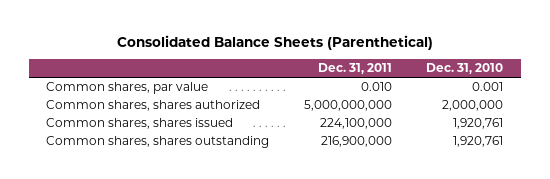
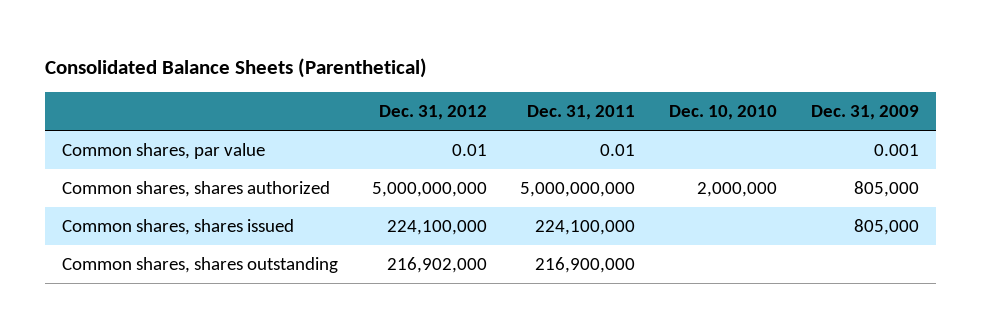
- | Dec. 31, 2011 | Dec. 31, 2010
+ | Dec. 31, 2012 | Dec. 31, 2011 | Dec. 10, 2010 | Dec. 31, 2009
- Common shares, par value | 0.010 | 0.001
+ Common shares, par value | 0.01 | 0.01 | | 0.001

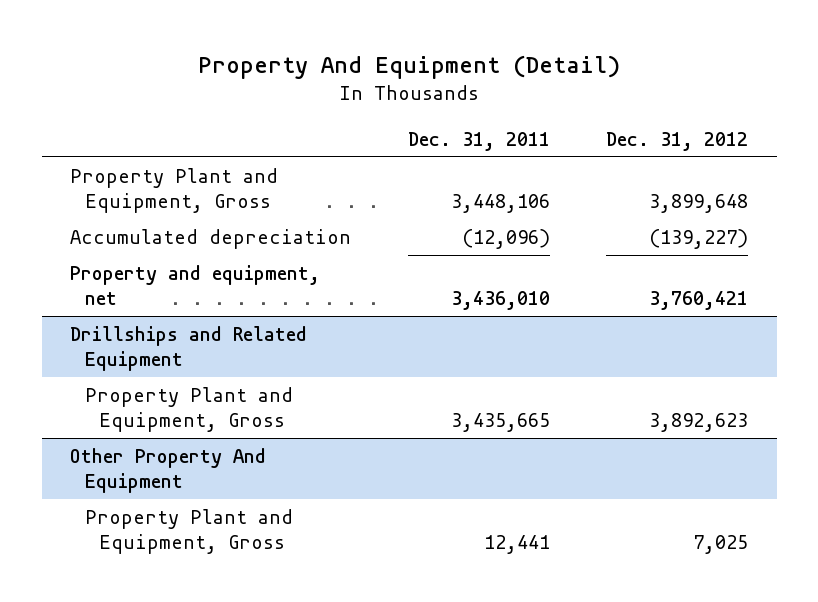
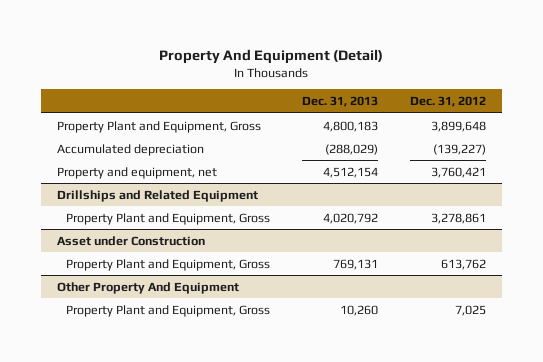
- | Dec. 31, 2011 | Dec. 31, 2012
+ | Dec. 31, 2013 | Dec. 31, 2012
@ Drillships and Related Equipment
- Property Plant and Equipment, Gross | 3,435,665 | 3,892,623
+ Property Plant and Equipment, Gross | 4,020,792 | 3,278,861
+ Asset under Construction
+ Property Plant and Equipment, Gross | 769,131 | 613,762

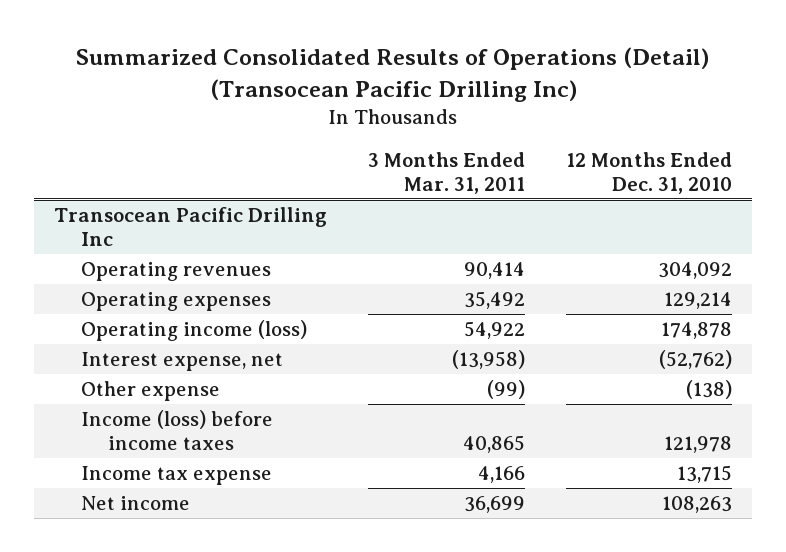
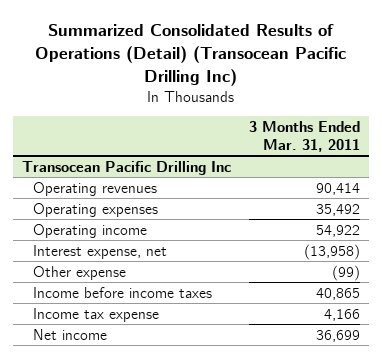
- | 3 Months Ended Mar. 31, 2011 | 12 Months Ended Dec. 31, 2010
+ | 3 Months Ended Mar. 31, 2011
@ Transocean Pacific Drilling Inc
- Operating income (loss) | 54,922 | 174,878
+ Operating income | 54,922
- Income (loss) before income taxes | 40,865 | 121,978
+ Income before income taxes | 40,865

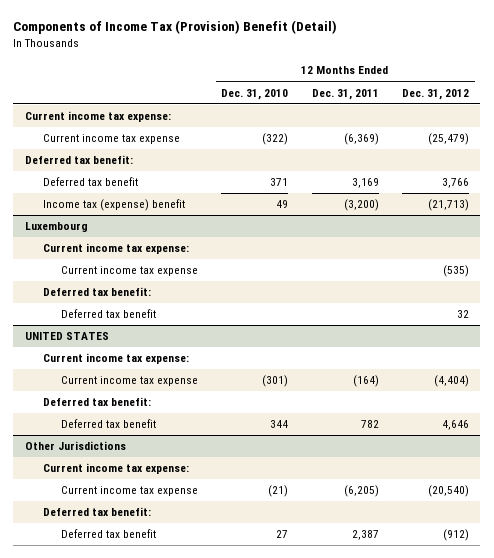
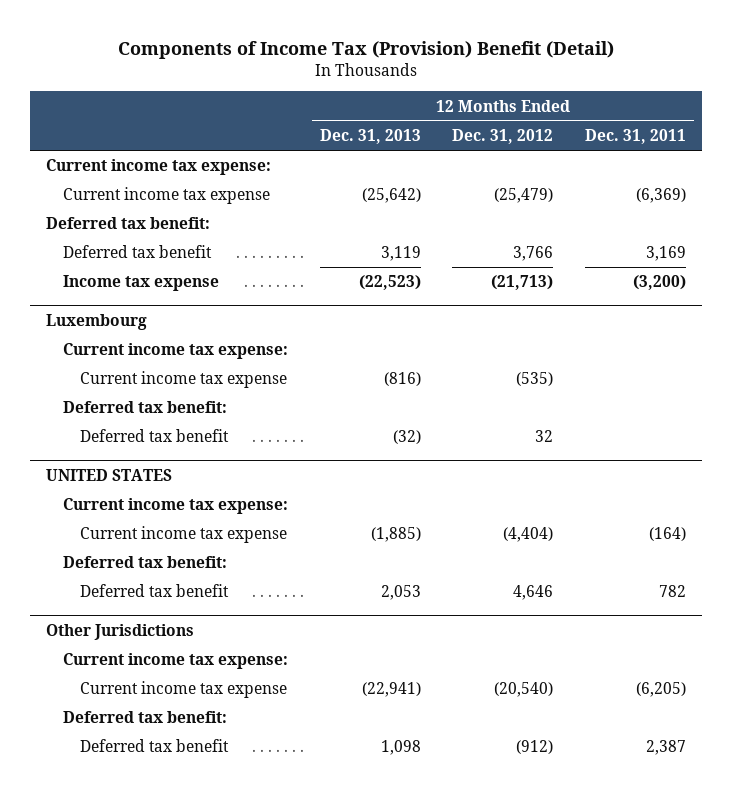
- | 12 Months Ended Dec. 31, 2010 | 12 Months Ended Dec. 31, 2011 | 12 Months Ended Dec. 31, 2012
+ | 12 Months Ended Dec. 31, 2013 | 12 Months Ended Dec. 31, 2012 | 12 Months Ended Dec. 31, 2011
- Income tax (expense) benefit | 49 | (3,200) | (21,713)
+ Income tax expense | (22,523) | (21,713) | (3,200)

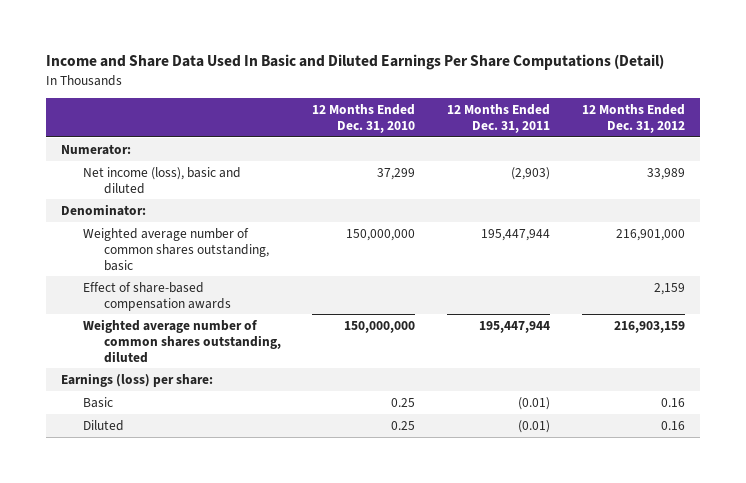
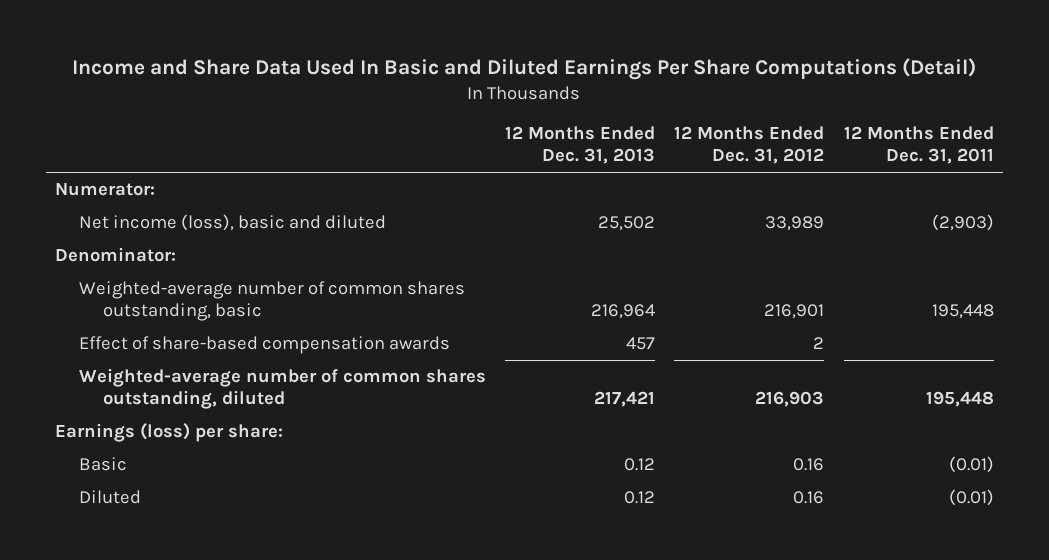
- | 12 Months Ended Dec. 31, 2010 | 12 Months Ended Dec. 31, 2011 | 12 Months Ended Dec. 31, 2012
+ | 12 Months Ended Dec. 31, 2013 | 12 Months Ended Dec. 31, 2012 | 12 Months Ended Dec. 31, 2011
- Weighted average number of common shares outstanding, basic | 150,000,000 | 195,447,944 | 216,901,000
- Effect of share-based compensation awards | | | 2,159
- Weighted average number of common shares outstanding, diluted | 150,000,000 | 195,447,944 | 216,903,159
+ Weighted-average number of common shares outstanding, basic | 216,964 | 216,901 | 195,448
+ Effect of share-based compensation awards | 457 | 2 |
+ Weighted-average number of common shares outstanding, diluted | 217,421 | 216,903 | 195,448

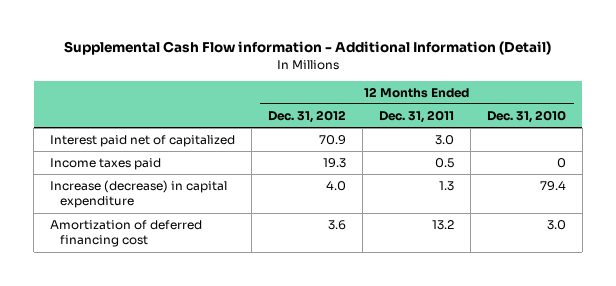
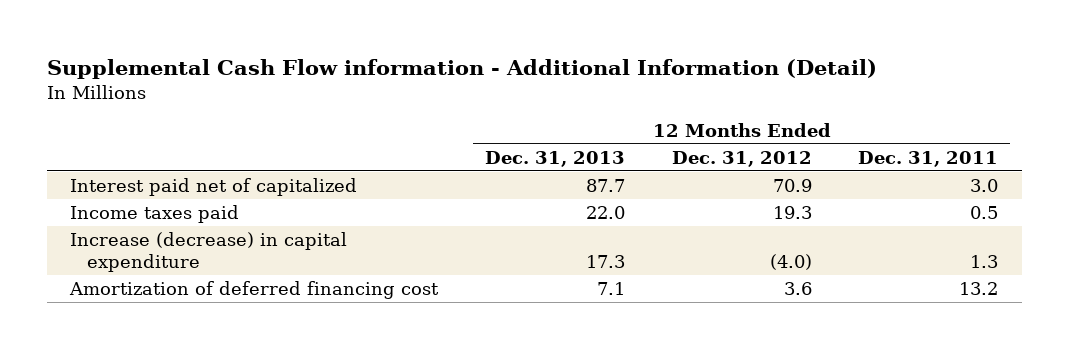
- | 12 Months Ended Dec. 31, 2012 | 12 Months Ended Dec. 31, 2011 | 12 Months Ended Dec. 31, 2010
+ | 12 Months Ended Dec. 31, 2013 | 12 Months Ended Dec. 31, 2012 | 12 Months Ended Dec. 31, 2011
- Increase (decrease) in capital expenditure | 4.0 | 1.3 | 79.4
+ Increase (decrease) in capital expenditure | 17.3 | (4.0) | 1.3

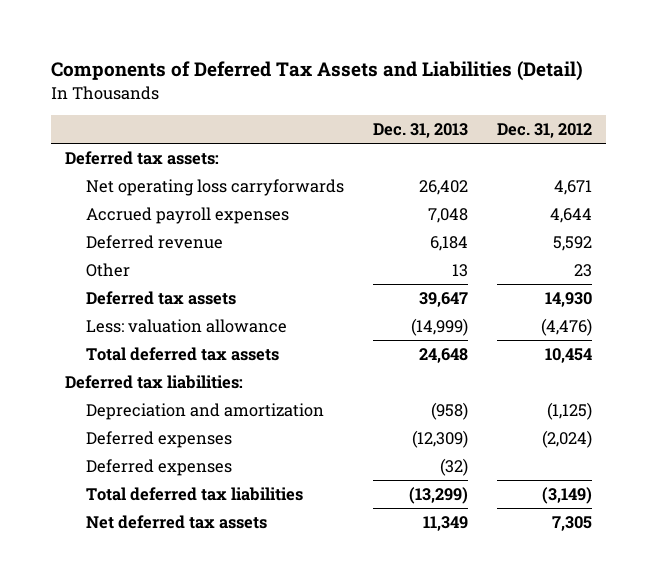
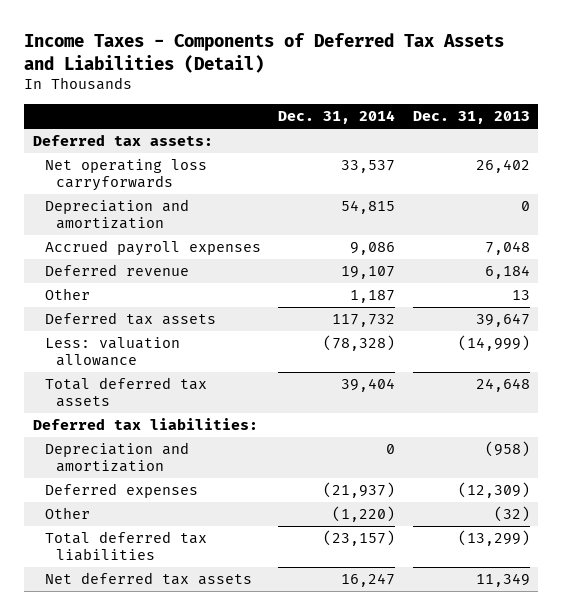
- Components of Deferred Tax Assets and Liabilities (Detail)
+ Income Taxes - Components of Deferred Tax Assets and Liabilities (Detail)
- | Dec. 31, 2013 | Dec. 31, 2012
+ | Dec. 31, 2014 | Dec. 31, 2013
+ Depreciation and amortization | 54,815 | 0
- Deferred expenses | (32) |
+ Other | (1,220) | (32)

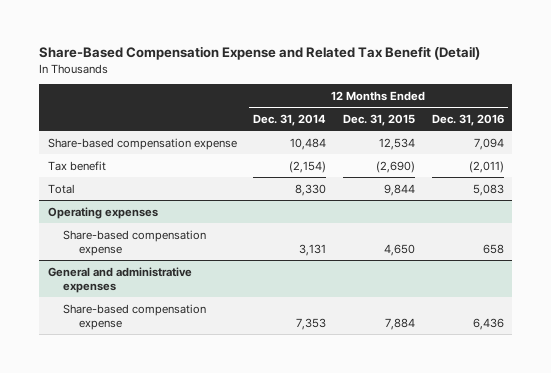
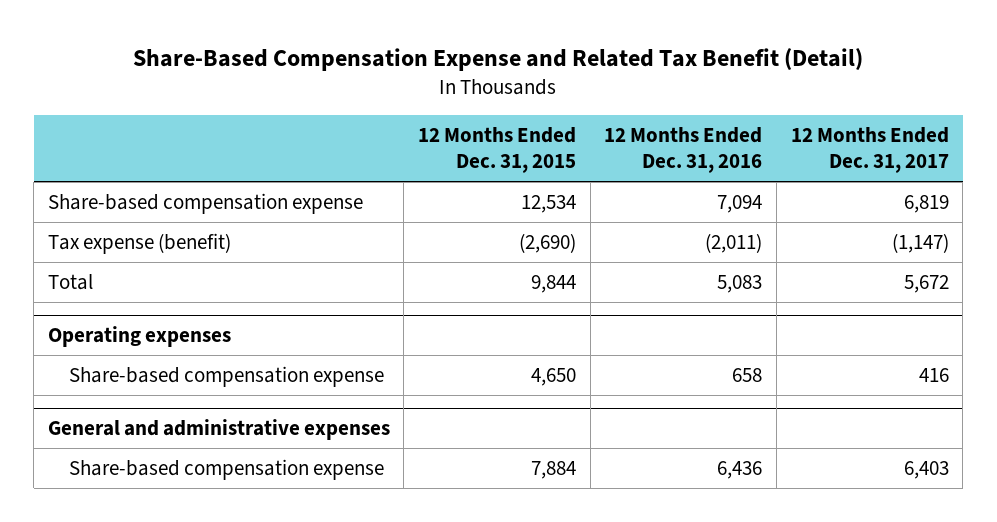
- | 12 Months Ended Dec. 31, 2014 | 12 Months Ended Dec. 31, 2015 | 12 Months Ended Dec. 31, 2016
+ | 12 Months Ended Dec. 31, 2015 | 12 Months Ended Dec. 31, 2016 | 12 Months Ended Dec. 31, 2017
- Tax benefit | (2,154) | (2,690) | (2,011)
+ Tax expense (benefit) | (2,690) | (2,011) | (1,147)

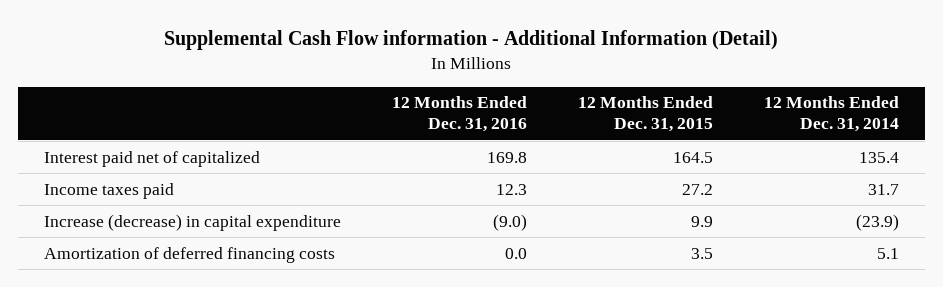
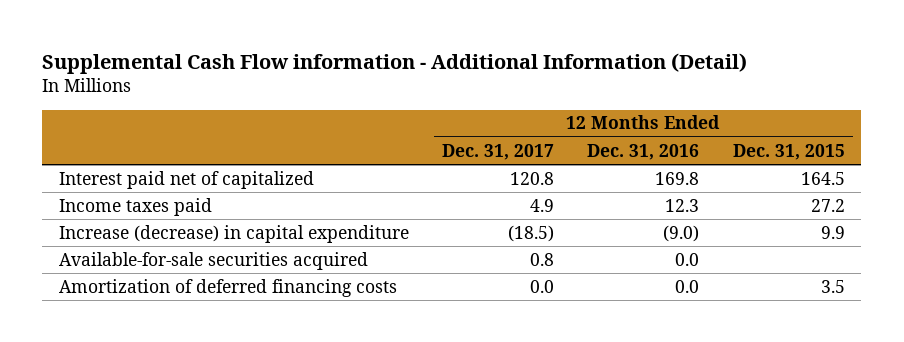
- | 12 Months Ended Dec. 31, 2016 | 12 Months Ended Dec. 31, 2015 | 12 Months Ended Dec. 31, 2014
+ | 12 Months Ended Dec. 31, 2017 | 12 Months Ended Dec. 31, 2016 | 12 Months Ended Dec. 31, 2015
+ Available-for-sale securities acquired | 0.8 | 0.0 |

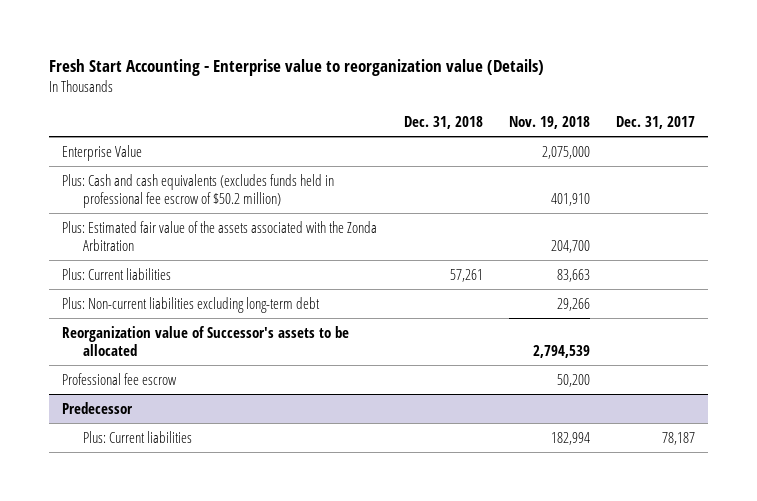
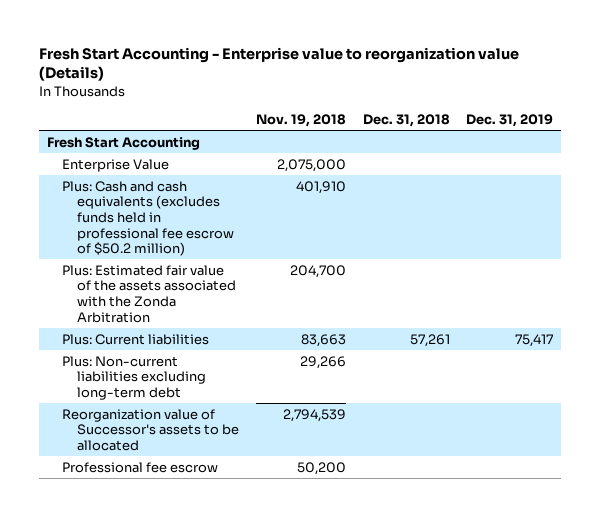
- | Dec. 31, 2018 | Nov. 19, 2018 | Dec. 31, 2017
+ | Nov. 19, 2018 | Dec. 31, 2018 | Dec. 31, 2019
+ Fresh Start Accounting
- Predecessor
- Plus: Current liabilities | | 182,994 | 78,187

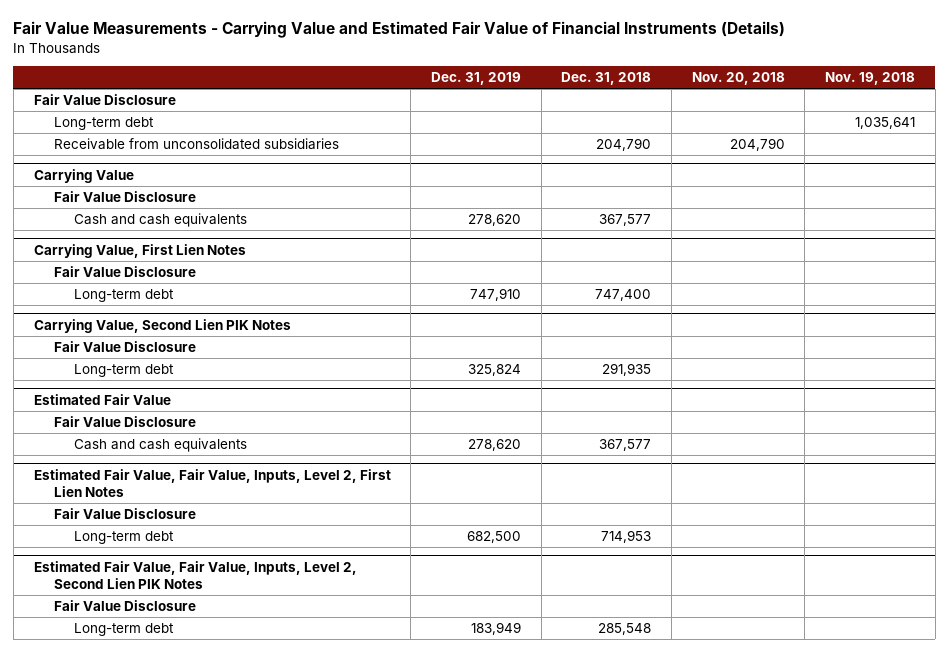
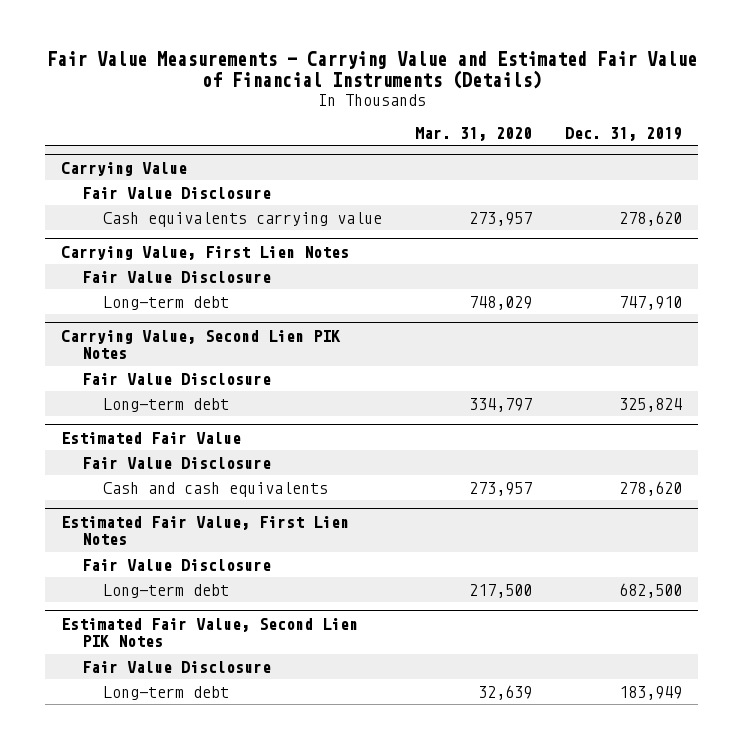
- | Dec. 31, 2019 | Dec. 31, 2018 | Nov. 20, 2018 | Nov. 19, 2018
+ | Mar. 31, 2020 | Dec. 31, 2019
- Fair Value Disclosure
- Long-term debt | | | | 1,035,641
- Receivable from unconsolidated subsidiaries | | 204,790 | 204,790 |
@ Carrying Value
- Cash and cash equivalents | 278,620 | 367,577 | |
+ Cash equivalents carrying value | 273,957 | 278,620
- Estimated Fair Value, Fair Value, Inputs, Level 2, First Lien Notes
+ Estimated Fair Value, First Lien Notes
- Estimated Fair Value, Fair Value, Inputs, Level 2, Second Lien PIK Notes
+ Estimated Fair Value, Second Lien PIK Notes

